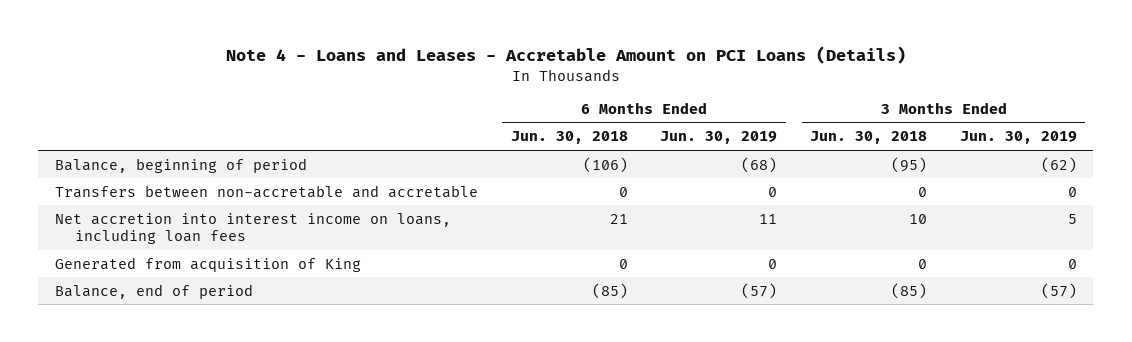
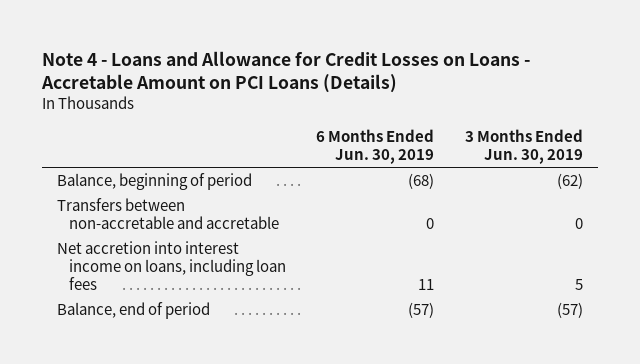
- Note 4 - Loans and Leases - Accretable Amount on PCI Loans (Details)
+ Note 4 - Loans and Allowance for Credit Losses on Loans - Accretable Amount on PCI Loans (Details)
- | 6 Months Ended Jun. 30, 2018 | 6 Months Ended Jun. 30, 2019 | 3 Months Ended Jun. 30, 2018 | 3 Months Ended Jun. 30, 2019
+ | 6 Months Ended Jun. 30, 2019 | 3 Months Ended Jun. 30, 2019
- Generated from acquisition of King | 0 | 0 | 0 | 0

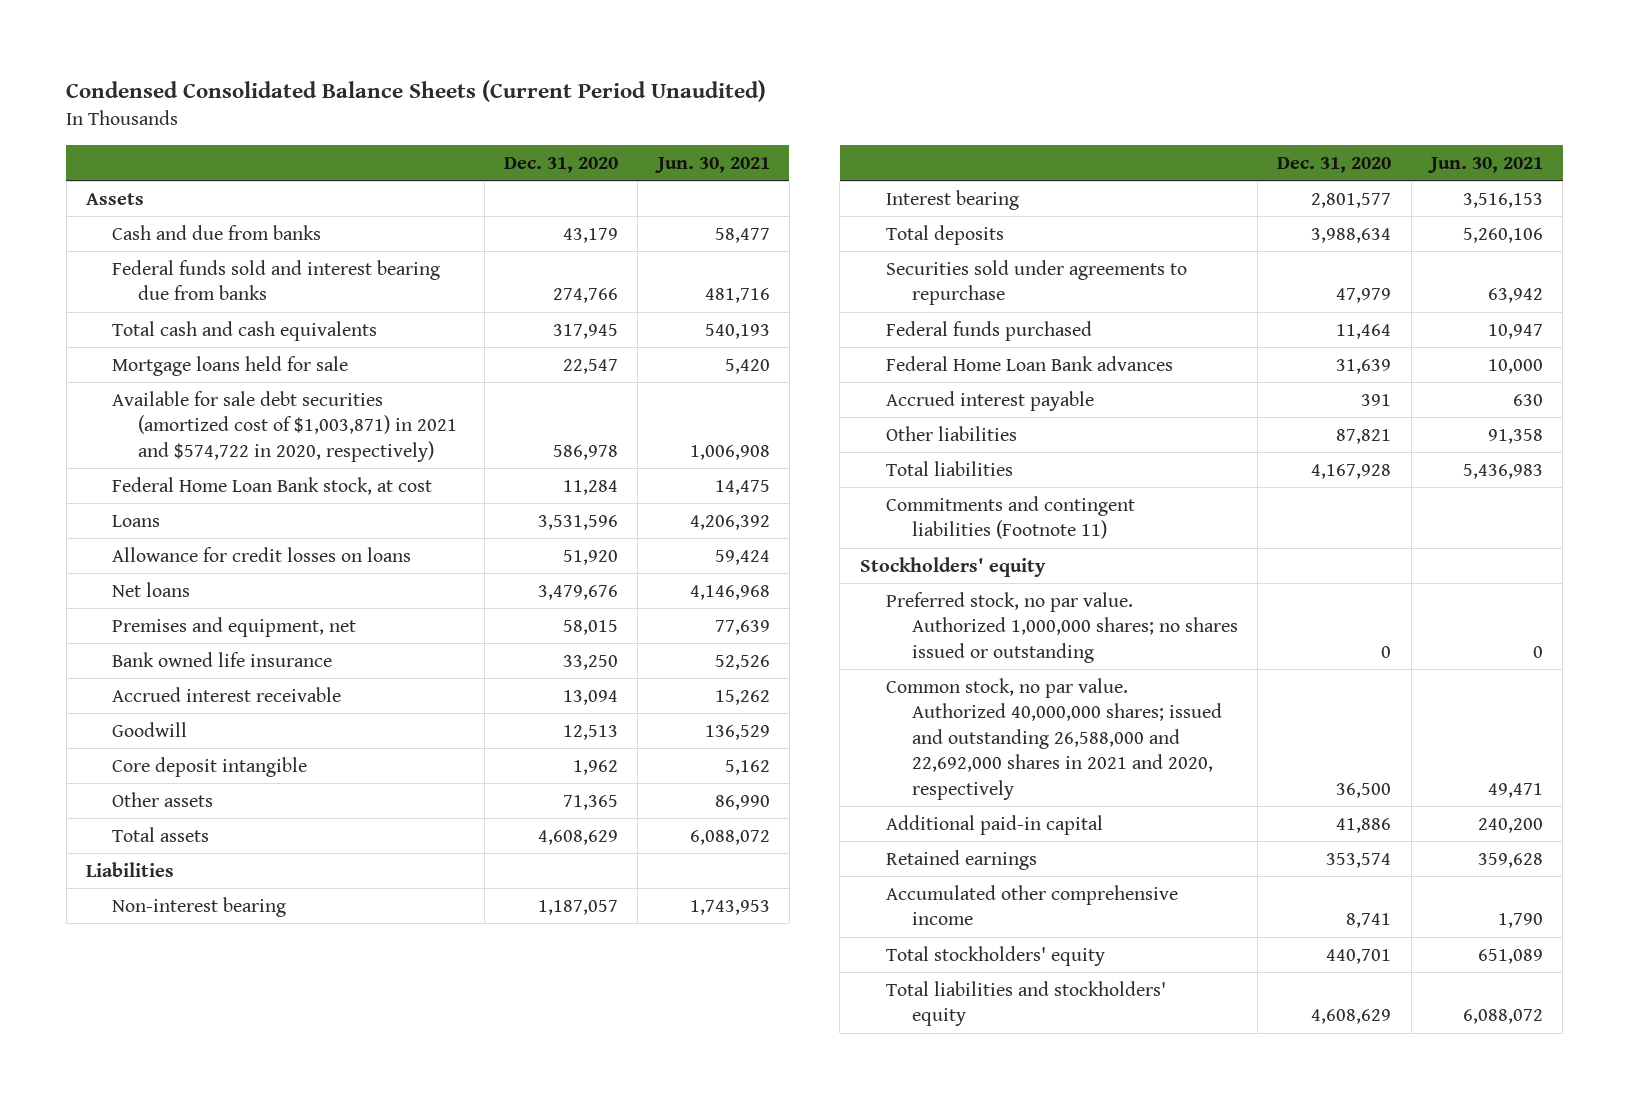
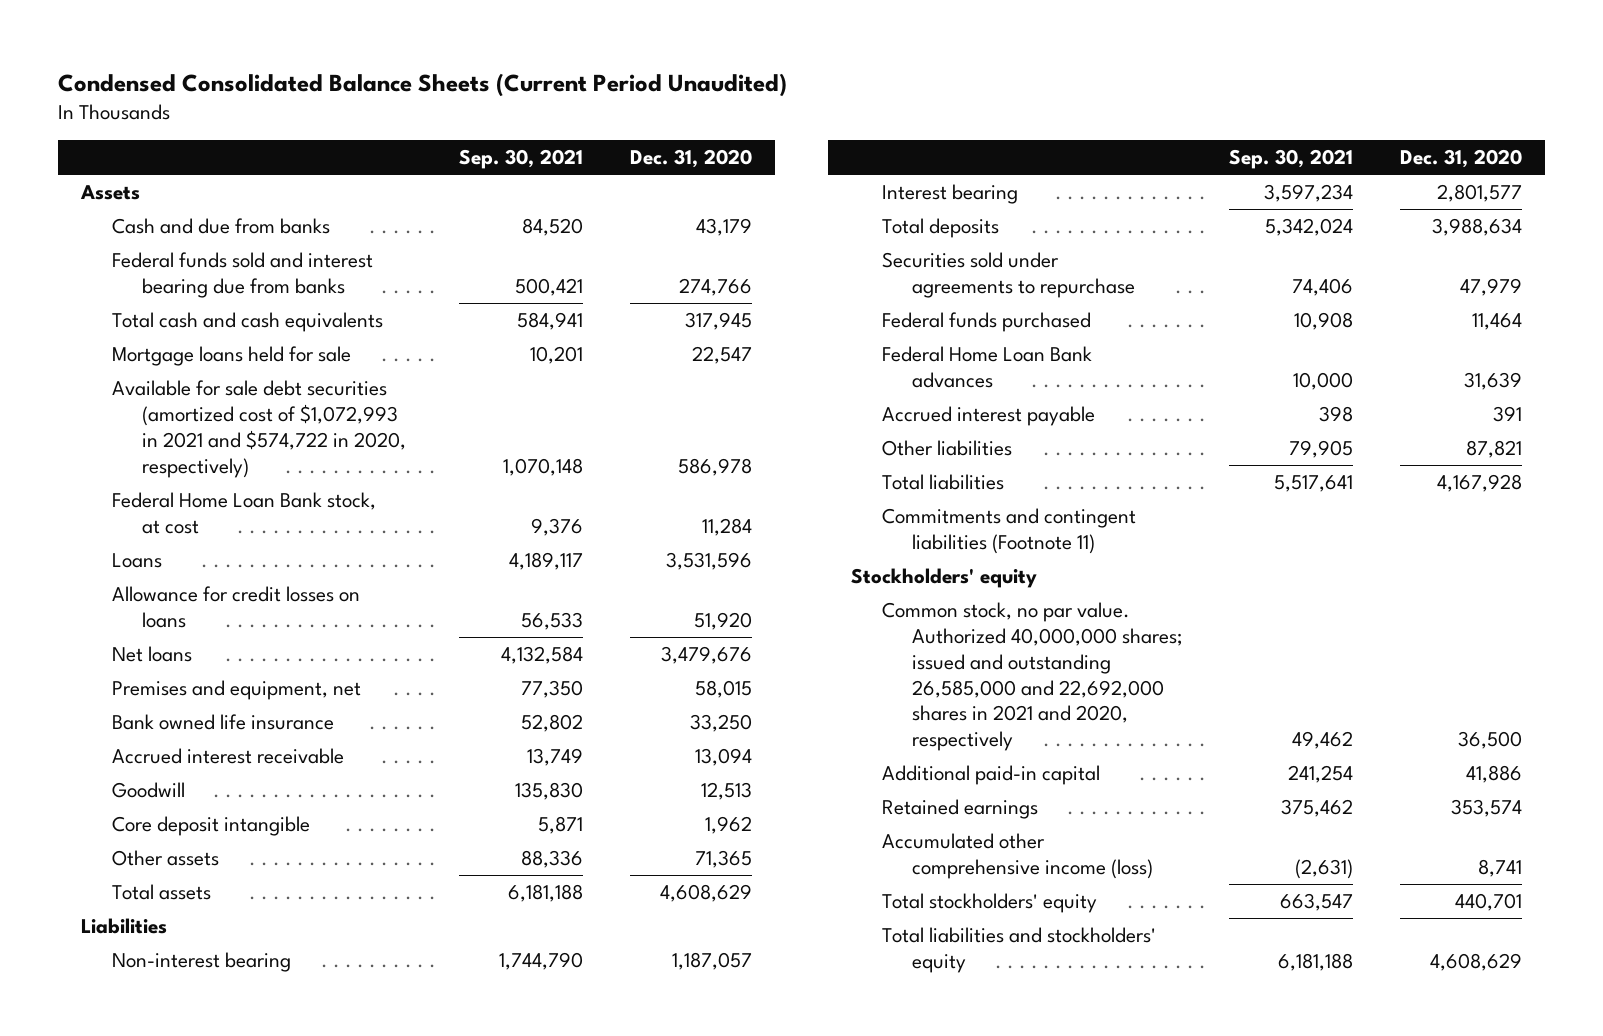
- | Dec. 31, 2020 | Jun. 30, 2021
+ | Sep. 30, 2021 | Dec. 31, 2020
- Available for sale debt securities (amortized cost of $1,003,871) in 2021 and $574,722 in 2020, respectively) | 586,978 | 1,006,908
+ Available for sale debt securities (amortized cost of $1,072,993 in 2021 and $574,722 in 2020, respectively) | 1,070,148 | 586,978
- Preferred stock, no par value. Authorized 1,000,000 shares; no shares issued or outstanding | 0 | 0
- Common stock, no par value. Authorized 40,000,000 shares; issued and outstanding 26,588,000 and 22,692,000 shares in 2021 and 2020, respectively | 36,500 | 49,471
+ Common stock, no par value. Authorized 40,000,000 shares; issued and outstanding 26,585,000 and 22,692,000 shares in 2021 and 2020, respectively | 49,462 | 36,500
- Accumulated other comprehensive income | 8,741 | 1,790
+ Accumulated other comprehensive income (loss) | (2,631) | 8,741

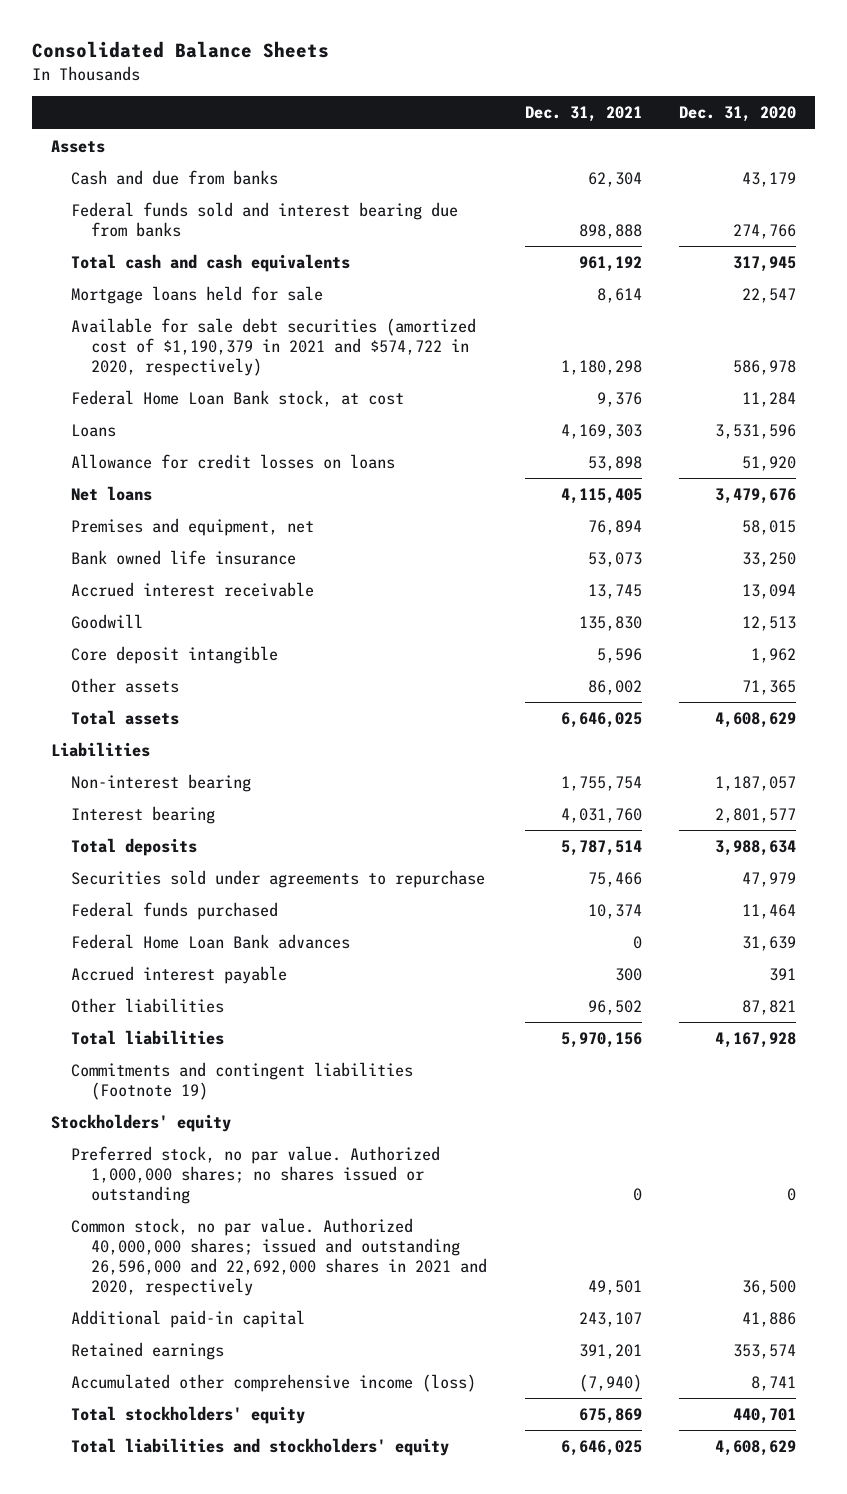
- Condensed Consolidated Balance Sheets (Current Period Unaudited)
+ Consolidated Balance Sheets
- | Sep. 30, 2021 | Dec. 31, 2020
+ | Dec. 31, 2021 | Dec. 31, 2020
- Available for sale debt securities (amortized cost of $1,072,993 in 2021 and $574,722 in 2020, respectively) | 1,070,148 | 586,978
+ Available for sale debt securities (amortized cost of $1,190,379 in 2021 and $574,722 in 2020, respectively) | 1,180,298 | 586,978
- Commitments and contingent liabilities (Footnote 11)
+ Commitments and contingent liabilities (Footnote 19)
- Common stock, no par value. Authorized 40,000,000 shares; issued and outstanding 26,585,000 and 22,692,000 shares in 2021 and 2020, respectively | 49,462 | 36,500
+ Preferred stock, no par value. Authorized 1,000,000 shares; no shares issued or outstanding | 0 | 0
+ Common stock, no par value. Authorized 40,000,000 shares; issued and outstanding 26,596,000 and 22,692,000 shares in 2021 and 2020, respectively | 49,501 | 36,500

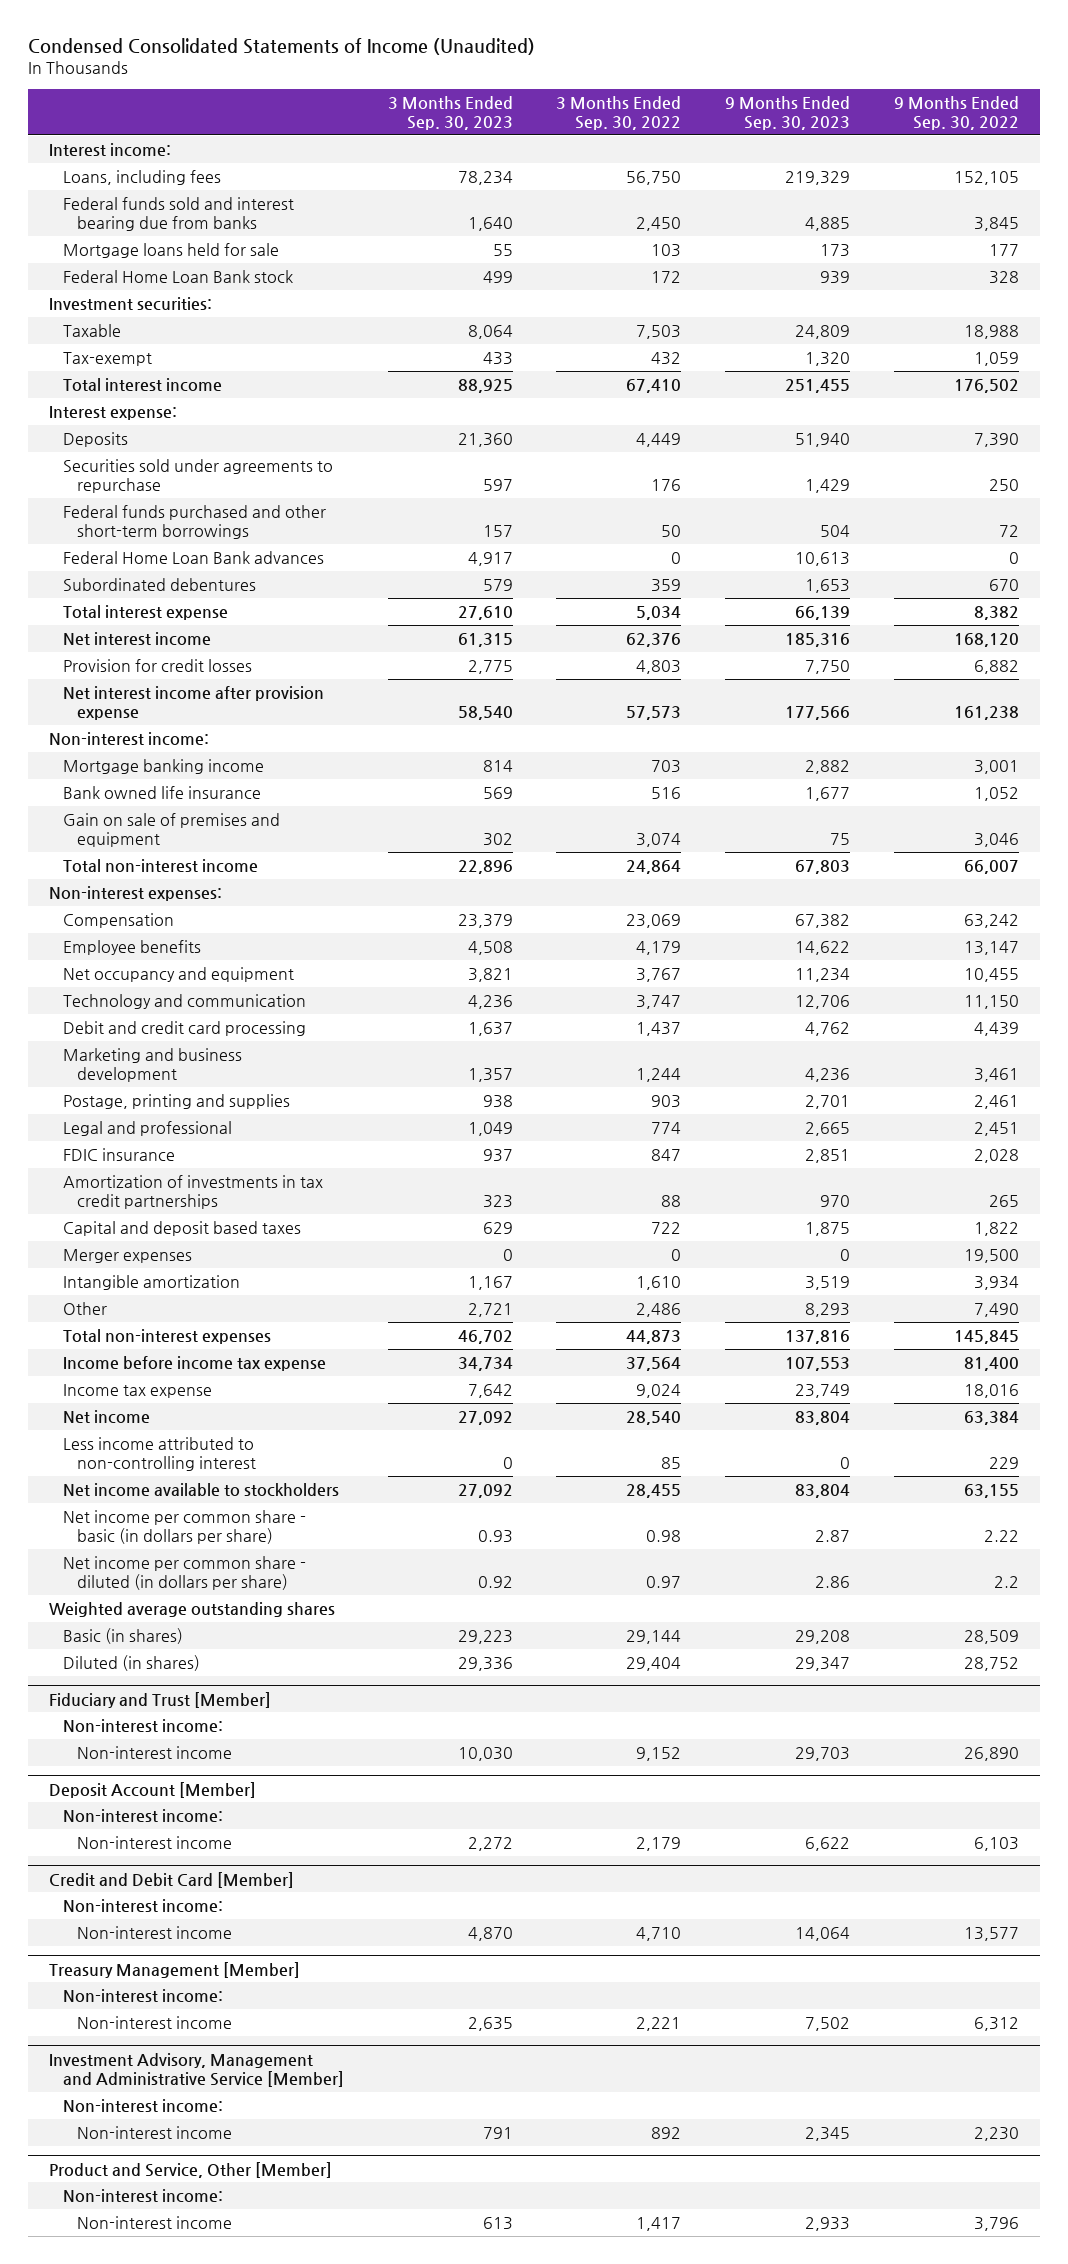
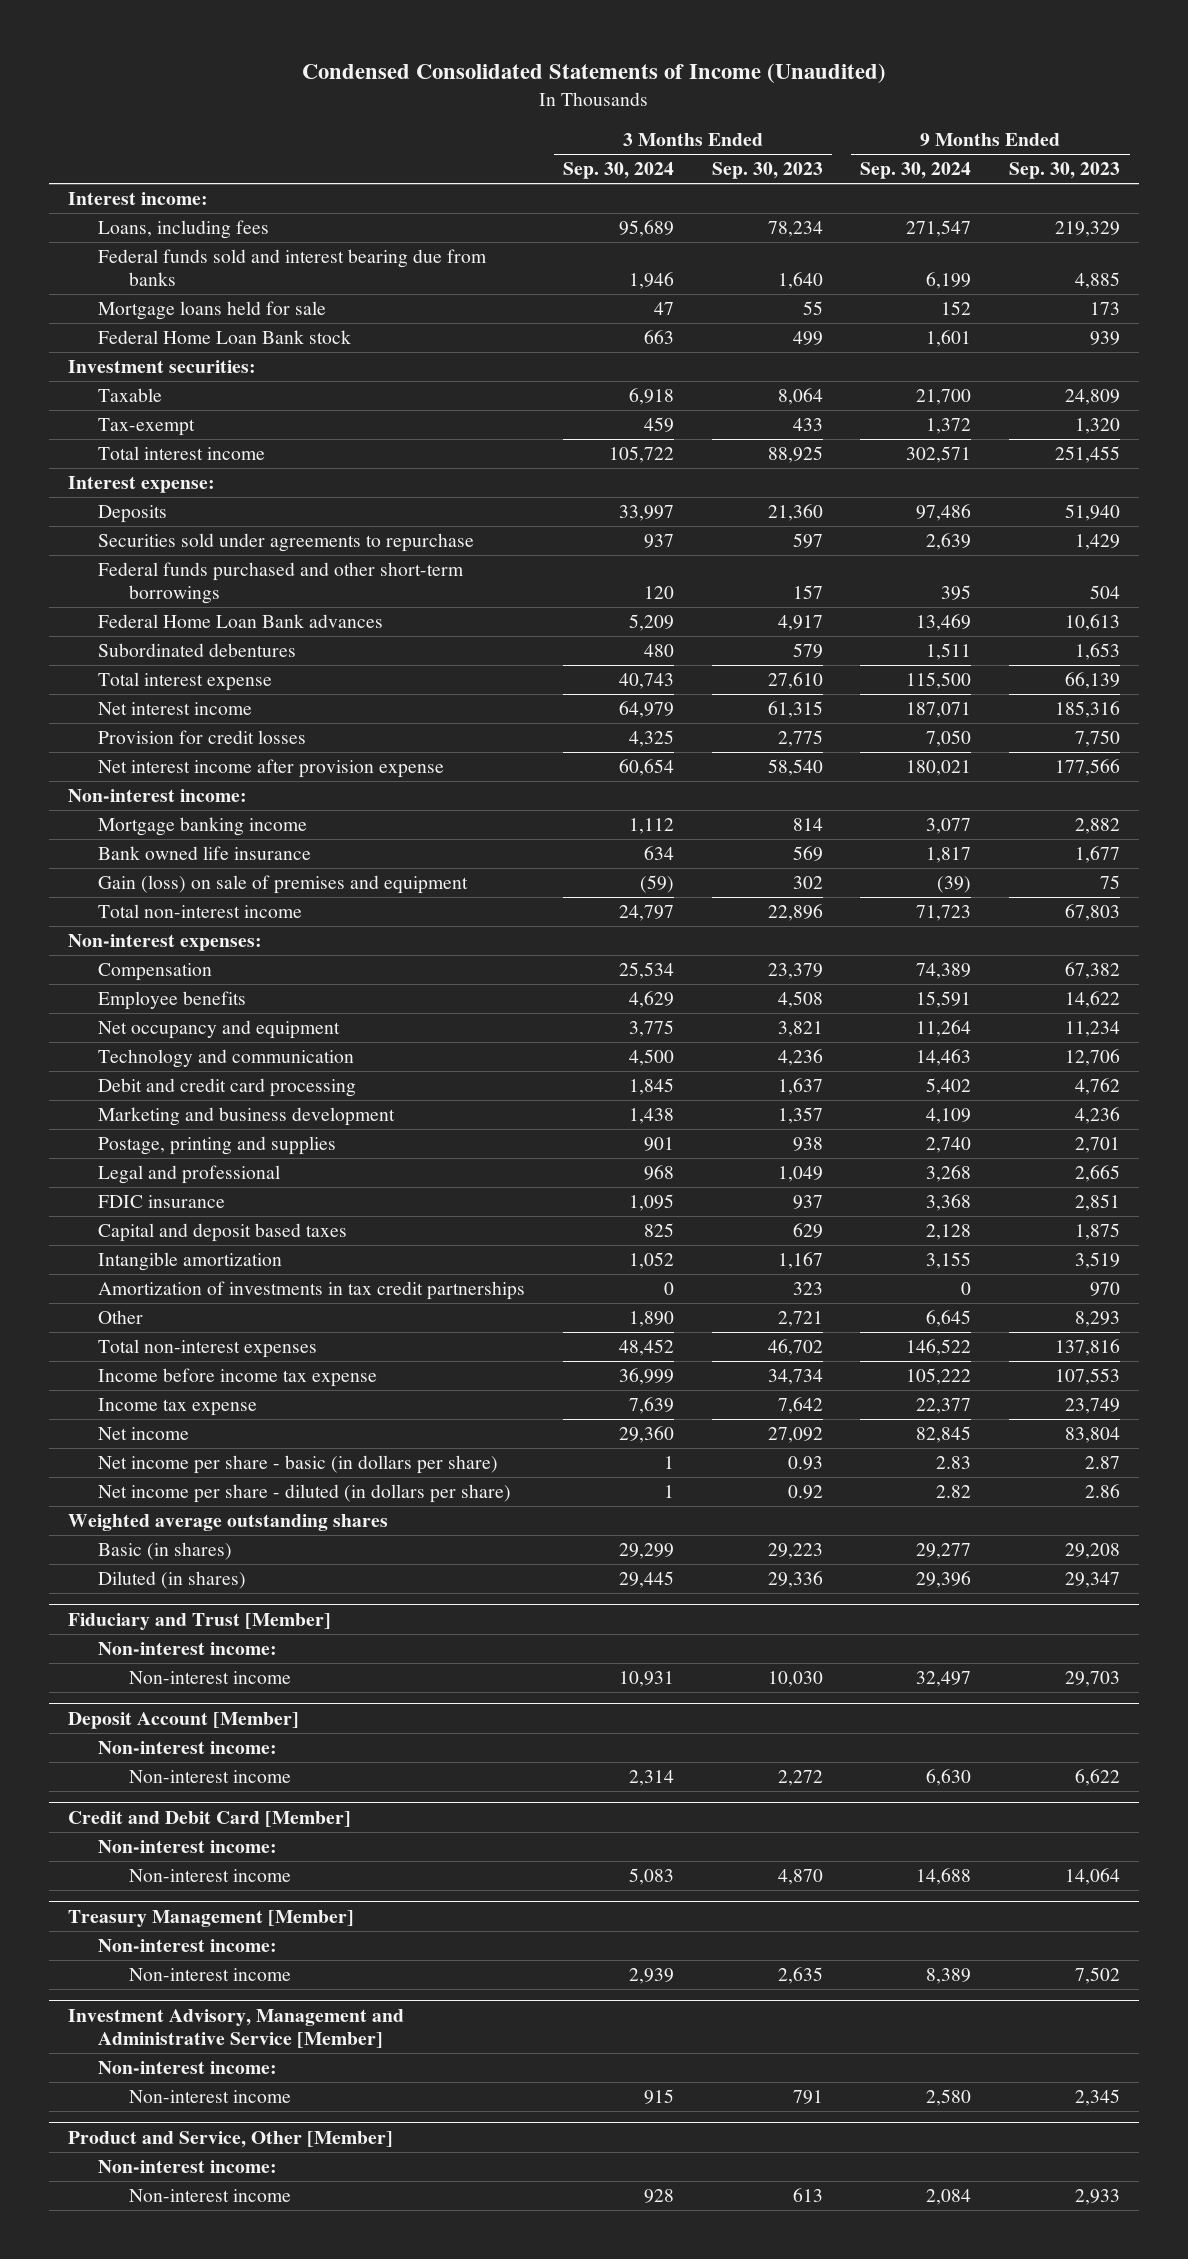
- | 3 Months Ended Sep. 30, 2023 | 3 Months Ended Sep. 30, 2022 | 9 Months Ended Sep. 30, 2023 | 9 Months Ended Sep. 30, 2022
+ | 3 Months Ended Sep. 30, 2024 | 3 Months Ended Sep. 30, 2023 | 9 Months Ended Sep. 30, 2024 | 9 Months Ended Sep. 30, 2023
- Gain on sale of premises and equipment | 302 | 3,074 | 75 | 3,046
+ Gain (loss) on sale of premises and equipment | (59) | 302 | (39) | 75
- Merger expenses | 0 | 0 | 0 | 19,500
moved down: Amortization of investments in tax credit partnerships | 0 | 323 | 0 | 970
- Less income attributed to non-controlling interest | 0 | 85 | 0 | 229
- Net income available to stockholders | 27,092 | 28,455 | 83,804 | 63,155
- Net income per common share - basic (in dollars per share) | 0.93 | 0.98 | 2.87 | 2.22
- Net income per common share - diluted (in dollars per share) | 0.92 | 0.97 | 2.86 | 2.2
+ Net income per share - basic (in dollars per share) | 1 | 0.93 | 2.83 | 2.87
+ Net income per share - diluted (in dollars per share) | 1 | 0.92 | 2.82 | 2.86

